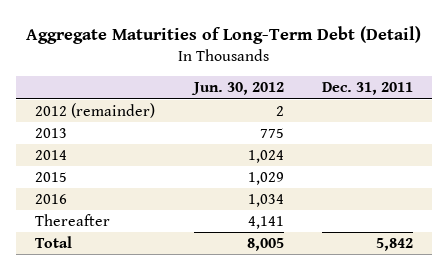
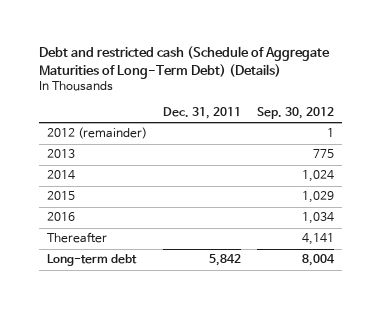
- Aggregate Maturities of Long-Term Debt (Detail)
+ Debt and restricted cash (Schedule of Aggregate Maturities of Long-Term Debt) (Details)
- | Jun. 30, 2012 | Dec. 31, 2011
+ | Dec. 31, 2011 | Sep. 30, 2012
- Total | 8,005 | 5,842
+ Long-term debt | 5,842 | 8,004

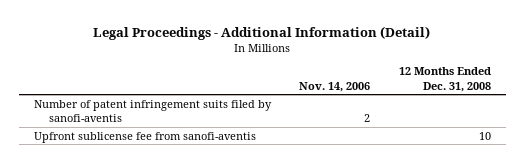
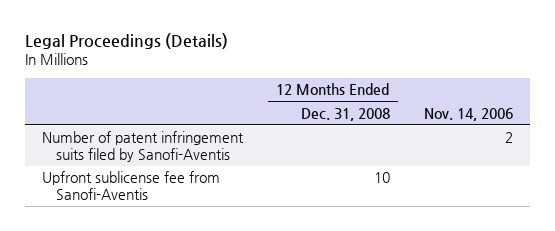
- Legal Proceedings - Additional Information (Detail)
+ Legal Proceedings (Details)
- | Nov. 14, 2006 | 12 Months Ended Dec. 31, 2008
+ | 12 Months Ended Dec. 31, 2008 | Nov. 14, 2006
- Number of patent infringement suits filed by sanofi-aventis | 2 |
- Upfront sublicense fee from sanofi-aventis | | 10
+ Number of patent infringement suits filed by Sanofi-Aventis | | 2
+ Upfront sublicense fee from Sanofi-Aventis | 10 |

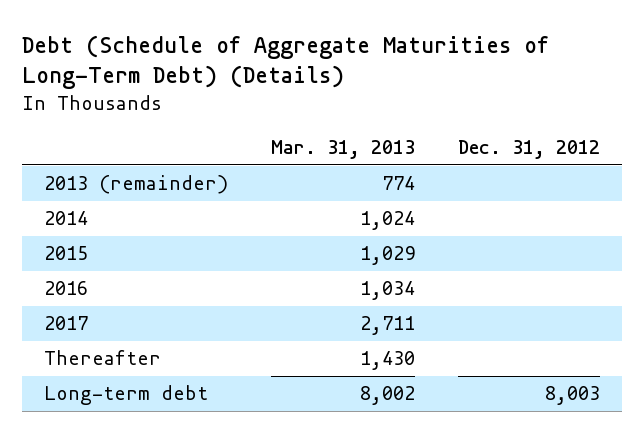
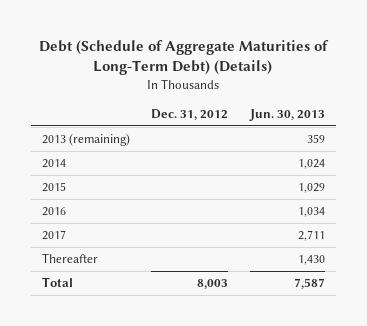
- | Mar. 31, 2013 | Dec. 31, 2012
+ | Dec. 31, 2012 | Jun. 30, 2013
- 2013 (remainder) | 774 |
+ 2013 (remaining) | | 359
- Long-term debt | 8,002 | 8,003
+ Total | 8,003 | 7,587

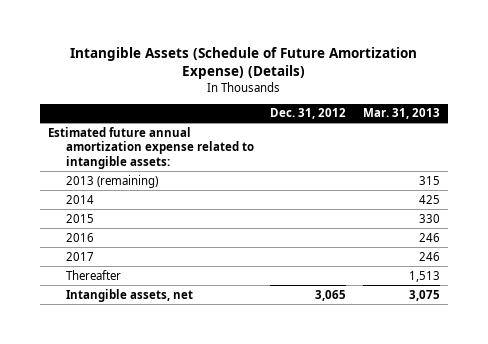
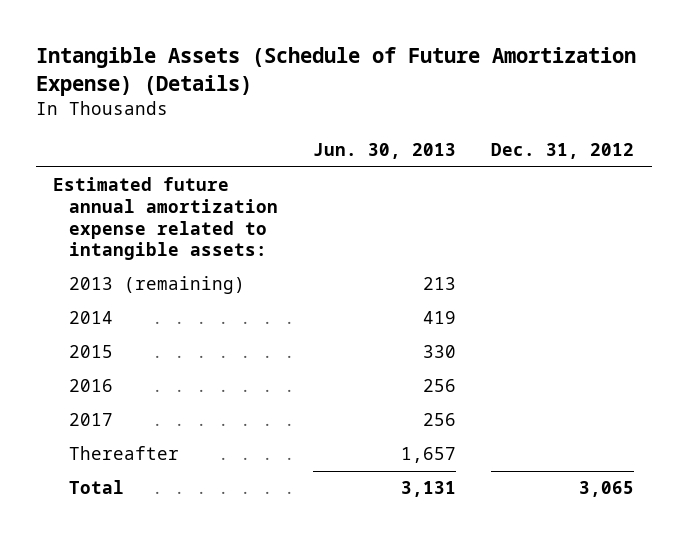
- | Dec. 31, 2012 | Mar. 31, 2013
+ | Jun. 30, 2013 | Dec. 31, 2012
- Intangible assets, net | 3,065 | 3,075
+ Total | 3,131 | 3,065

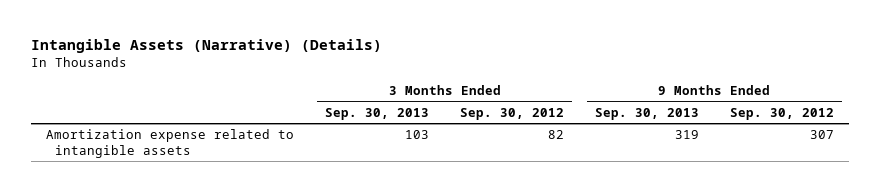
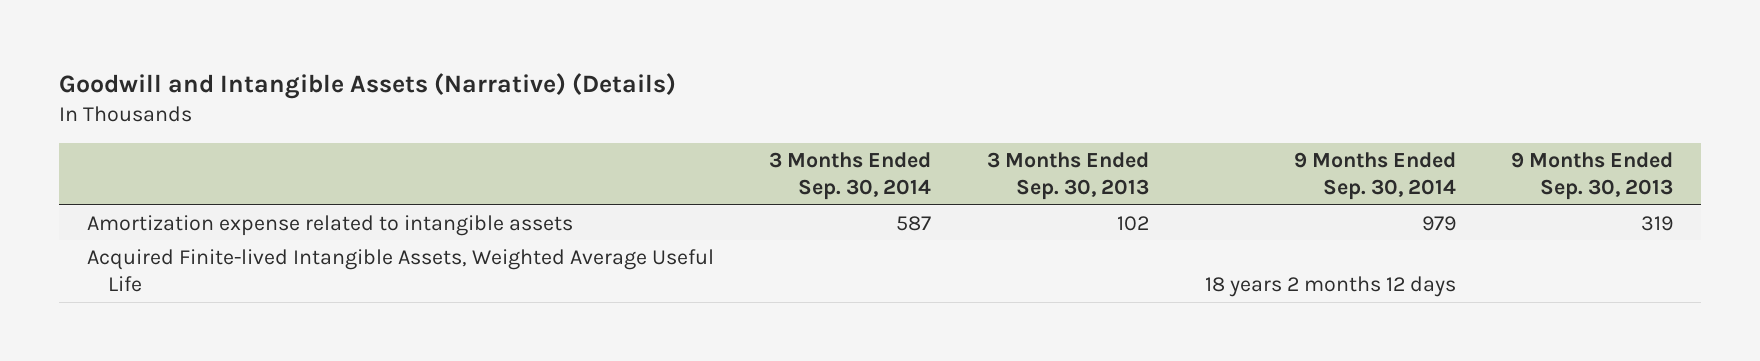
- Intangible Assets (Narrative) (Details)
+ Goodwill and Intangible Assets (Narrative) (Details)
- | 3 Months Ended Sep. 30, 2013 | 3 Months Ended Sep. 30, 2012 | 9 Months Ended Sep. 30, 2013 | 9 Months Ended Sep. 30, 2012
+ | 3 Months Ended Sep. 30, 2014 | 3 Months Ended Sep. 30, 2013 | 9 Months Ended Sep. 30, 2014 | 9 Months Ended Sep. 30, 2013
- Amortization expense related to intangible assets | 103 | 82 | 319 | 307
+ Amortization expense related to intangible assets | 587 | 102 | 979 | 319
+ Acquired Finite-lived Intangible Assets, Weighted Average Useful Life | | | 18 years 2 months 12 days |

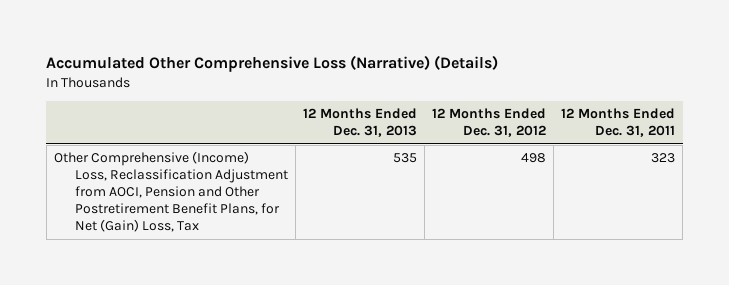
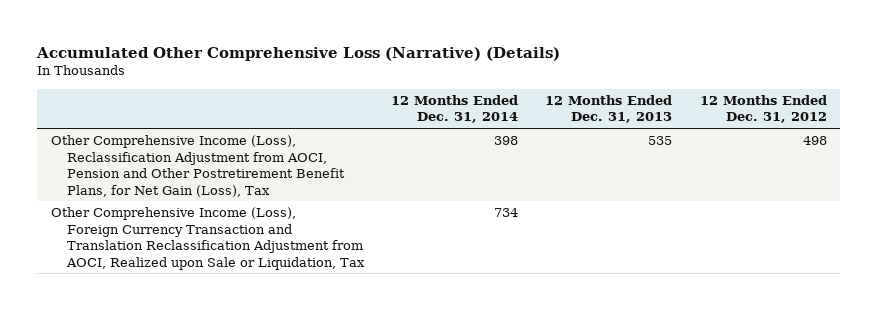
- | 12 Months Ended Dec. 31, 2013 | 12 Months Ended Dec. 31, 2012 | 12 Months Ended Dec. 31, 2011
+ | 12 Months Ended Dec. 31, 2014 | 12 Months Ended Dec. 31, 2013 | 12 Months Ended Dec. 31, 2012
- Other Comprehensive (Income) Loss, Reclassification Adjustment from AOCI, Pension and Other Postretirement Benefit Plans, for Net (Gain) Loss, Tax | 535 | 498 | 323
+ Other Comprehensive Income (Loss), Reclassification Adjustment from AOCI, Pension and Other Postretirement Benefit Plans, for Net Gain (Loss), Tax | 398 | 535 | 498
+ Other Comprehensive Income (Loss), Foreign Currency Transaction and Translation Reclassification Adjustment from AOCI, Realized upon Sale or Liquidation, Tax | 734 | |

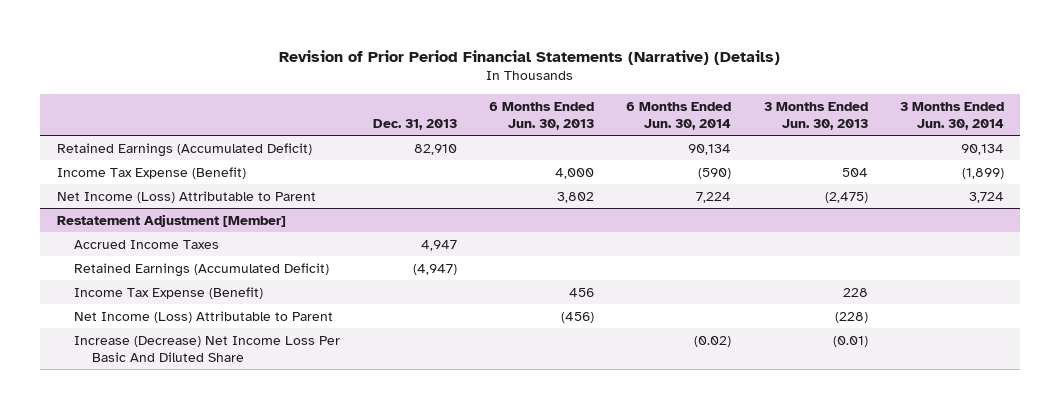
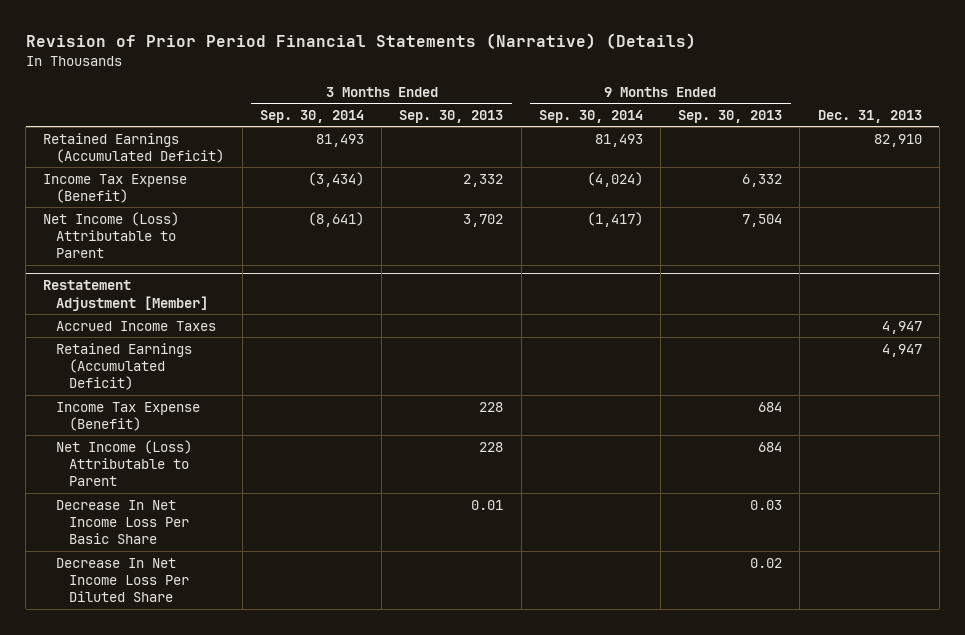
- | Dec. 31, 2013 | 6 Months Ended Jun. 30, 2013 | 6 Months Ended Jun. 30, 2014 | 3 Months Ended Jun. 30, 2013 | 3 Months Ended Jun. 30, 2014
+ | 3 Months Ended Sep. 30, 2014 | 3 Months Ended Sep. 30, 2013 | 9 Months Ended Sep. 30, 2014 | 9 Months Ended Sep. 30, 2013 | Dec. 31, 2013
@ Restatement Adjustment [Member]
- Retained Earnings (Accumulated Deficit) | (4,947) | | | |
+ Retained Earnings (Accumulated Deficit) | | | | | 4,947
- Increase (Decrease) Net Income Loss Per Basic And Diluted Share | | | (0.02) | (0.01) |
+ Decrease In Net Income Loss Per Basic Share | | 0.01 | | 0.03 |
+ Decrease In Net Income Loss Per Diluted Share | | | | 0.02 |

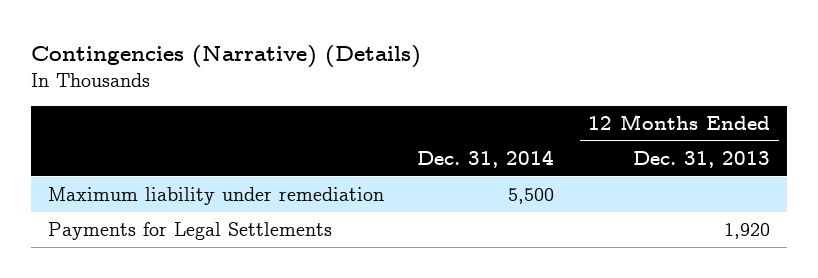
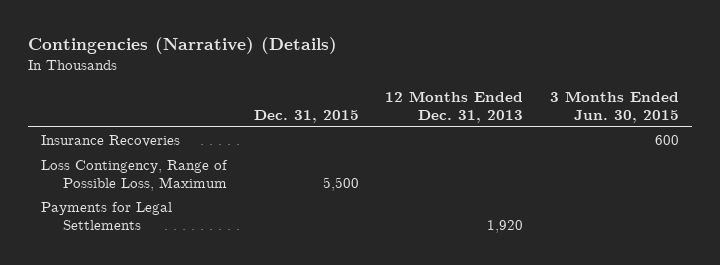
- | Dec. 31, 2014 | 12 Months Ended Dec. 31, 2013
+ | Dec. 31, 2015 | 12 Months Ended Dec. 31, 2013 | 3 Months Ended Jun. 30, 2015
- Maximum liability under remediation | 5,500 |
+ Insurance Recoveries | | | 600
+ Loss Contingency, Range of Possible Loss, Maximum | 5,500 | |

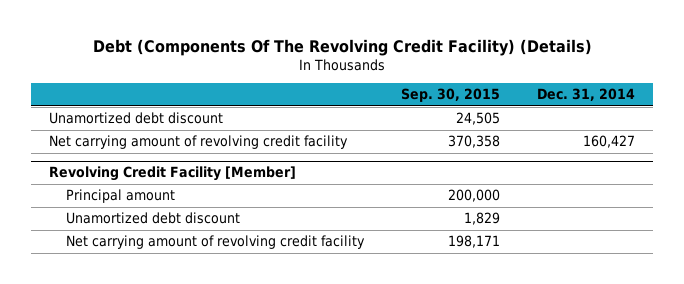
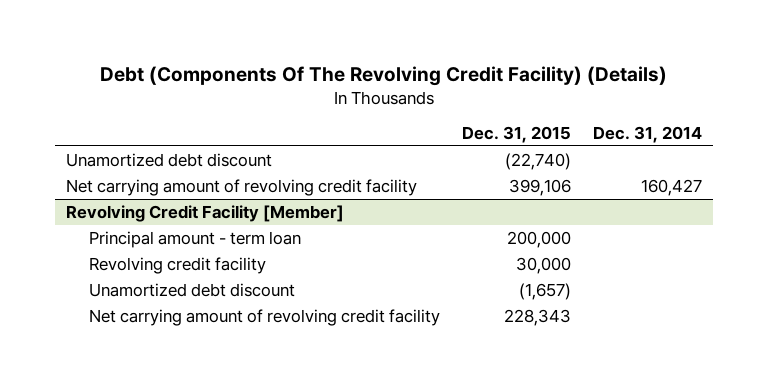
- | Sep. 30, 2015 | Dec. 31, 2014
+ | Dec. 31, 2015 | Dec. 31, 2014
@ Revolving Credit Facility [Member]
- Principal amount | 200,000 |
+ Principal amount - term loan | 200,000 |
+ Revolving credit facility | 30,000 |

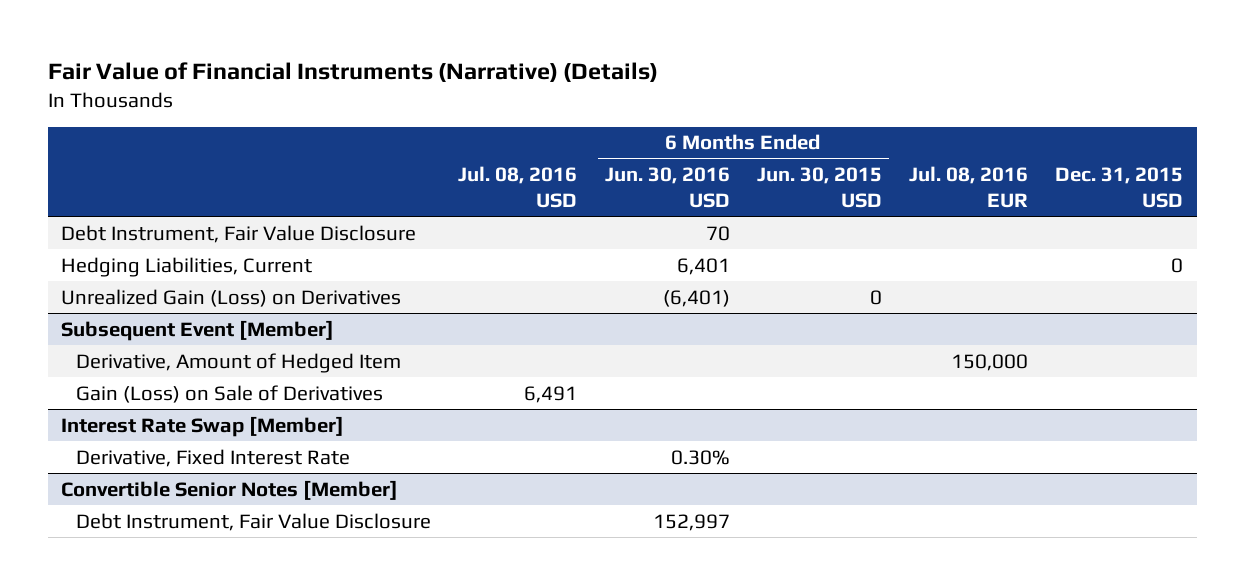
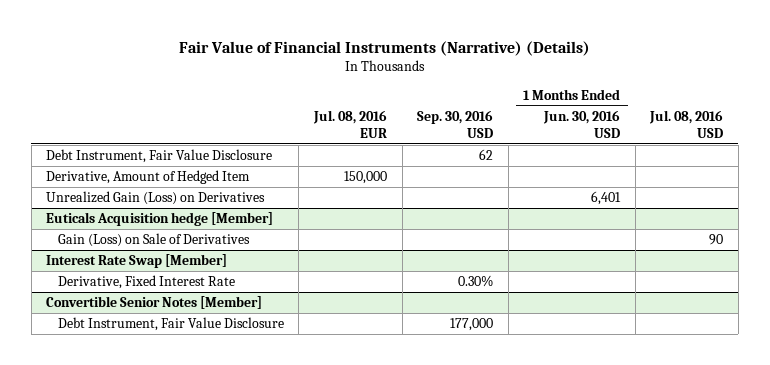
- | Jul. 08, 2016 USD | 6 Months Ended Jun. 30, 2016 USD | 6 Months Ended Jun. 30, 2015 USD | Jul. 08, 2016 EUR | Dec. 31, 2015 USD
+ | Jul. 08, 2016 EUR | Sep. 30, 2016 USD | 1 Months Ended Jun. 30, 2016 USD | Jul. 08, 2016 USD
- Hedging Liabilities, Current | | 6,401 | | | 0
+ Derivative, Amount of Hedged Item | 150,000 | | |
- Subsequent Event [Member]
- Derivative, Amount of Hedged Item | | | | 150,000 |
- Gain (Loss) on Sale of Derivatives | 6,491 | | | |
+ Euticals Acquisition hedge [Member]
+ Gain (Loss) on Sale of Derivatives | | | | 90

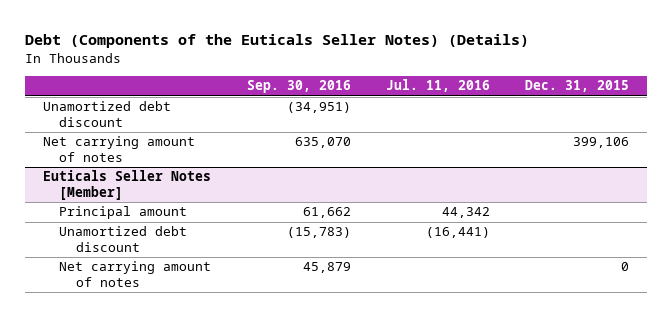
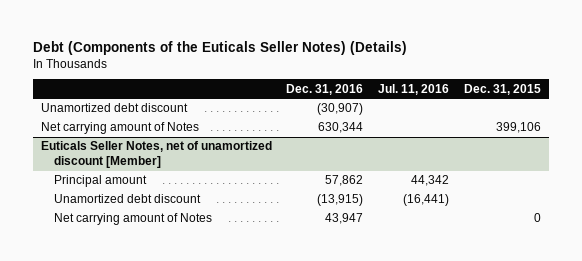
- | Sep. 30, 2016 | Jul. 11, 2016 | Dec. 31, 2015
+ | Dec. 31, 2016 | Jul. 11, 2016 | Dec. 31, 2015
- Net carrying amount of notes | 635,070 | | 399,106
- Euticals Seller Notes [Member]
+ Net carrying amount of Notes | 630,344 | | 399,106
+ Euticals Seller Notes, net of unamortized discount [Member]
- Net carrying amount of notes | 45,879 | | 0
+ Net carrying amount of Notes | 43,947 | | 0

